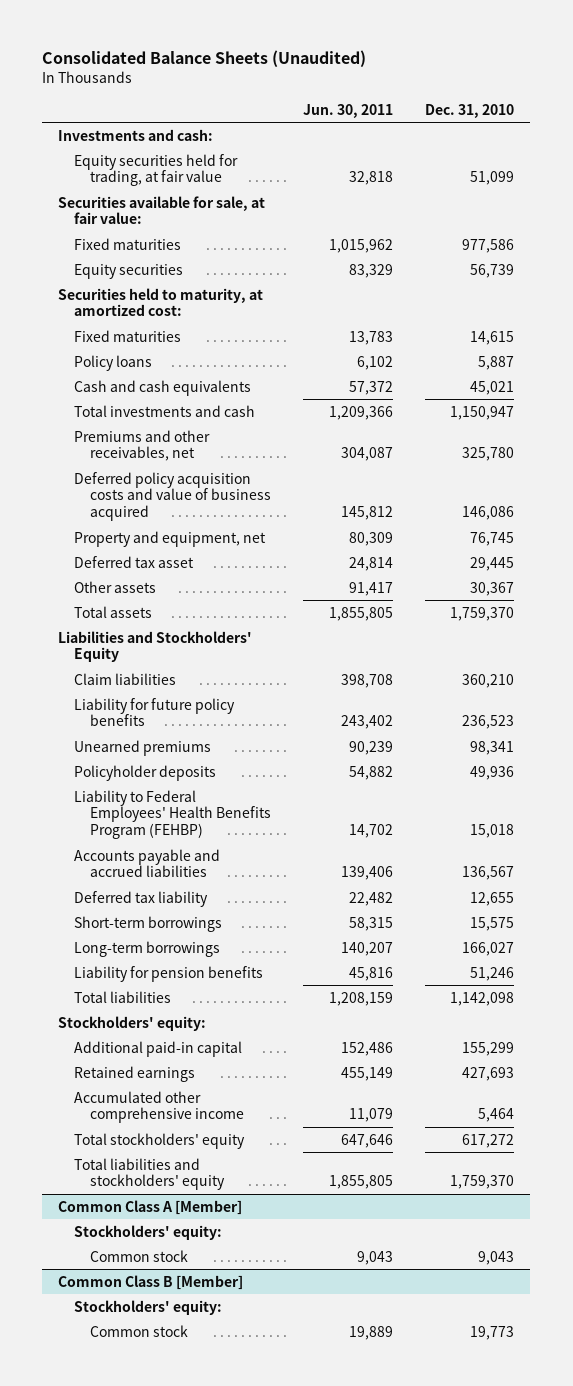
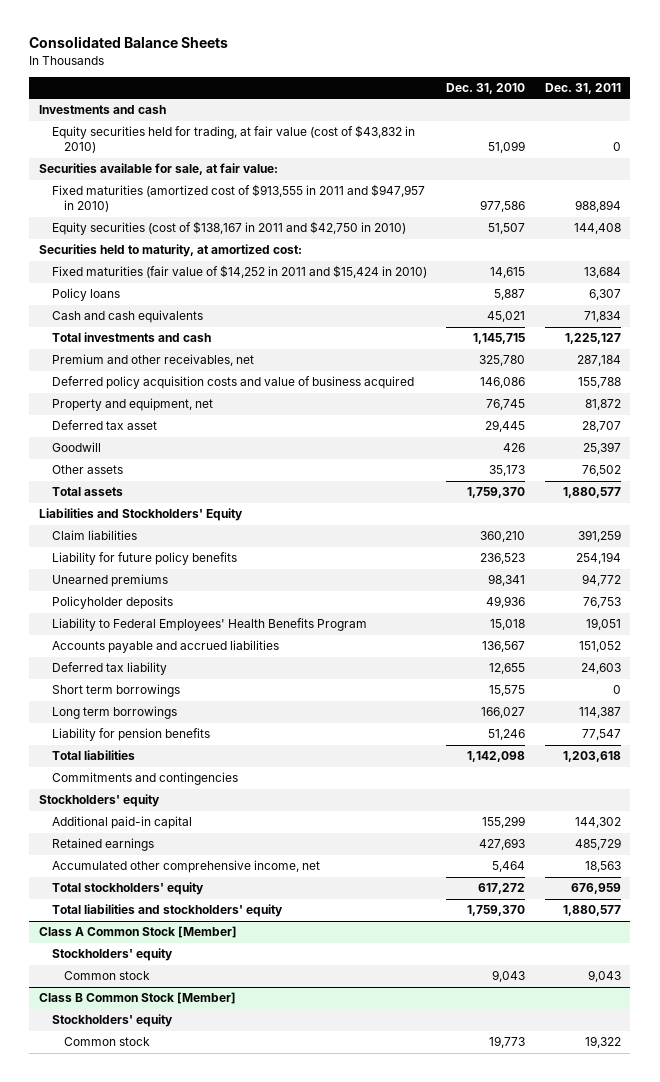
- Consolidated Balance Sheets (Unaudited)
+ Consolidated Balance Sheets
- | Jun. 30, 2011 | Dec. 31, 2010
+ | Dec. 31, 2010 | Dec. 31, 2011
- Investments and cash:
- Equity securities held for trading, at fair value | 32,818 | 51,099
+ Investments and cash
+ Equity securities held for trading, at fair value (cost of $43,832 in 2010) | 51,099 | 0
- Fixed maturities | 1,015,962 | 977,586
- Equity securities | 83,329 | 56,739
+ Fixed maturities (amortized cost of $913,555 in 2011 and $947,957 in 2010) | 977,586 | 988,894
+ Equity securities (cost of $138,167 in 2011 and $42,750 in 2010) | 51,507 | 144,408
- Fixed maturities | 13,783 | 14,615
+ Fixed maturities (fair value of $14,252 in 2011 and $15,424 in 2010) | 14,615 | 13,684
- Total investments and cash | 1,209,366 | 1,150,947
- Premiums and other receivables, net | 304,087 | 325,780
+ Total investments and cash | 1,145,715 | 1,225,127
+ Premium and other receivables, net | 325,780 | 287,184
- Other assets | 91,417 | 30,367
+ Goodwill | 426 | 25,397
+ Other assets | 35,173 | 76,502
- Liability to Federal Employees' Health Benefits Program (FEHBP) | 14,702 | 15,018
+ Liability to Federal Employees' Health Benefits Program | 15,018 | 19,051
- Short-term borrowings | 58,315 | 15,575
- Long-term borrowings | 140,207 | 166,027
+ Short term borrowings | 15,575 | 0
+ Long term borrowings | 166,027 | 114,387
- Stockholders' equity:
+ Commitments and contingencies
+ Stockholders' equity
- Accumulated other comprehensive income | 11,079 | 5,464
+ Accumulated other comprehensive income, net | 5,464 | 18,563
- Common Class A [Member]
- Stockholders' equity:
+ Class A Common Stock [Member]
+ Stockholders' equity
- Common Class B [Member]
- Stockholders' equity:
+ Class B Common Stock [Member]
+ Stockholders' equity

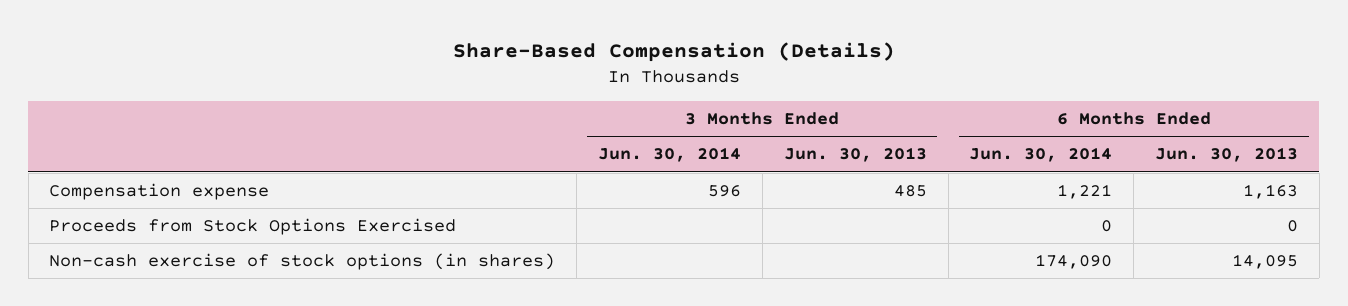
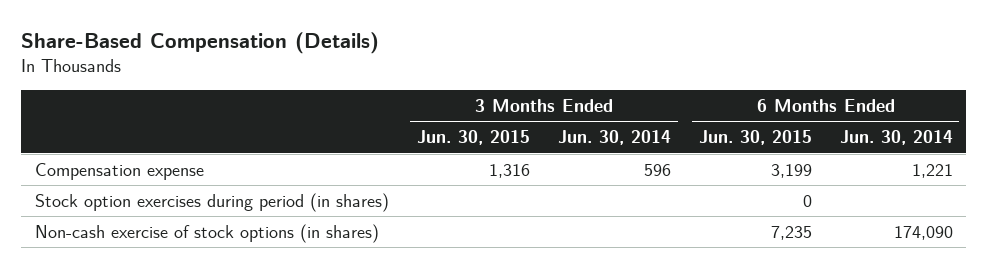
- | 3 Months Ended Jun. 30, 2014 | 3 Months Ended Jun. 30, 2013 | 6 Months Ended Jun. 30, 2014 | 6 Months Ended Jun. 30, 2013
+ | 3 Months Ended Jun. 30, 2015 | 3 Months Ended Jun. 30, 2014 | 6 Months Ended Jun. 30, 2015 | 6 Months Ended Jun. 30, 2014
- Proceeds from Stock Options Exercised | | | 0 | 0
+ Stock option exercises during period (in shares) | | | 0 |

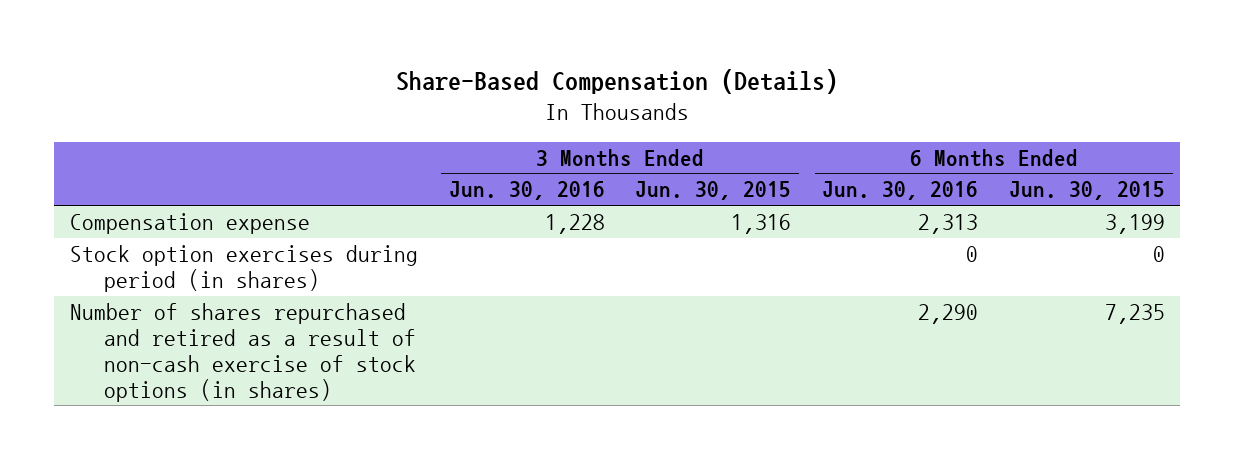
- | 3 Months Ended Jun. 30, 2015 | 3 Months Ended Jun. 30, 2014 | 6 Months Ended Jun. 30, 2015 | 6 Months Ended Jun. 30, 2014
+ | 3 Months Ended Jun. 30, 2016 | 3 Months Ended Jun. 30, 2015 | 6 Months Ended Jun. 30, 2016 | 6 Months Ended Jun. 30, 2015
- Non-cash exercise of stock options (in shares) | | | 7,235 | 174,090
+ Number of shares repurchased and retired as a result of non-cash exercise of stock options (in shares) | | | 2,290 | 7,235

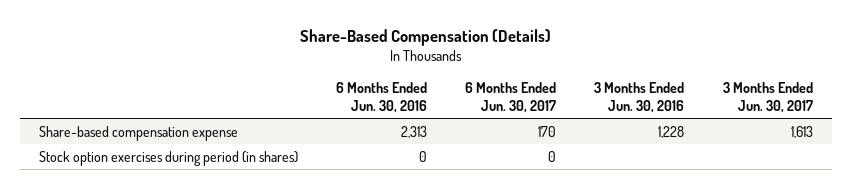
- | 3 Months Ended Jun. 30, 2016 | 3 Months Ended Jun. 30, 2015 | 6 Months Ended Jun. 30, 2016 | 6 Months Ended Jun. 30, 2015
+ | 6 Months Ended Jun. 30, 2016 | 6 Months Ended Jun. 30, 2017 | 3 Months Ended Jun. 30, 2016 | 3 Months Ended Jun. 30, 2017
- Compensation expense | 1,228 | 1,316 | 2,313 | 3,199
+ Share-based compensation expense | 2,313 | 170 | 1,228 | 1,613
- Number of shares repurchased and retired as a result of non-cash exercise of stock options (in shares) | | | 2,290 | 7,235

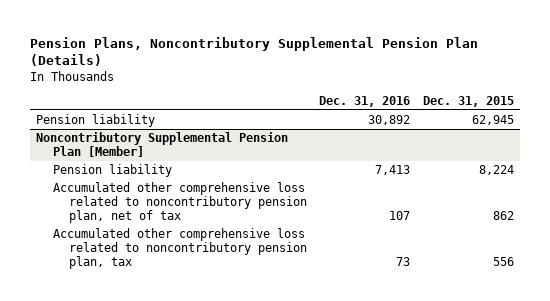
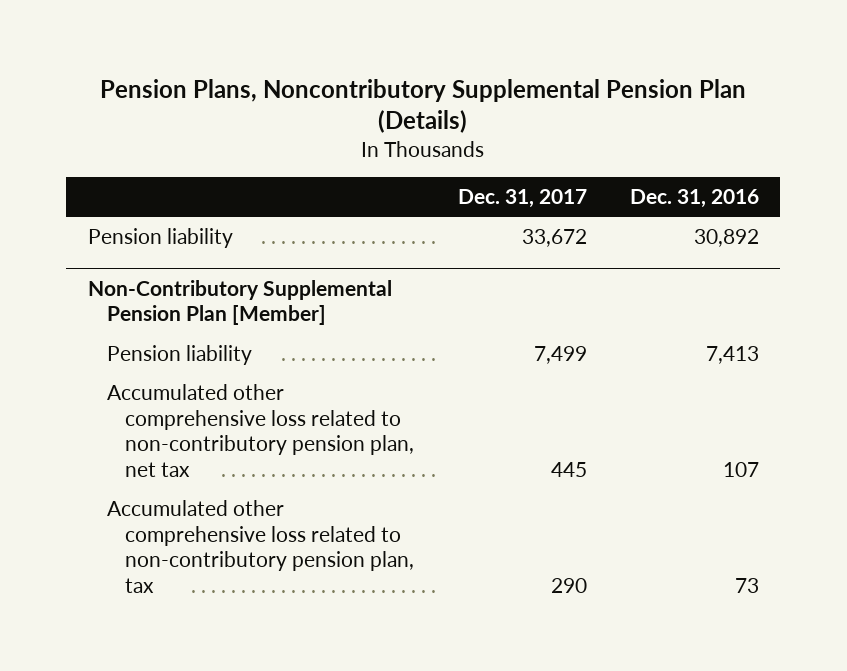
- | Dec. 31, 2016 | Dec. 31, 2015
+ | Dec. 31, 2017 | Dec. 31, 2016
- Noncontributory Supplemental Pension Plan [Member]
+ Non-Contributory Supplemental Pension Plan [Member]
- Accumulated other comprehensive loss related to noncontributory pension plan, net of tax | 107 | 862
- Accumulated other comprehensive loss related to noncontributory pension plan, tax | 73 | 556
+ Accumulated other comprehensive loss related to non-contributory pension plan, net tax | 445 | 107
+ Accumulated other comprehensive loss related to non-contributory pension plan, tax | 290 | 73

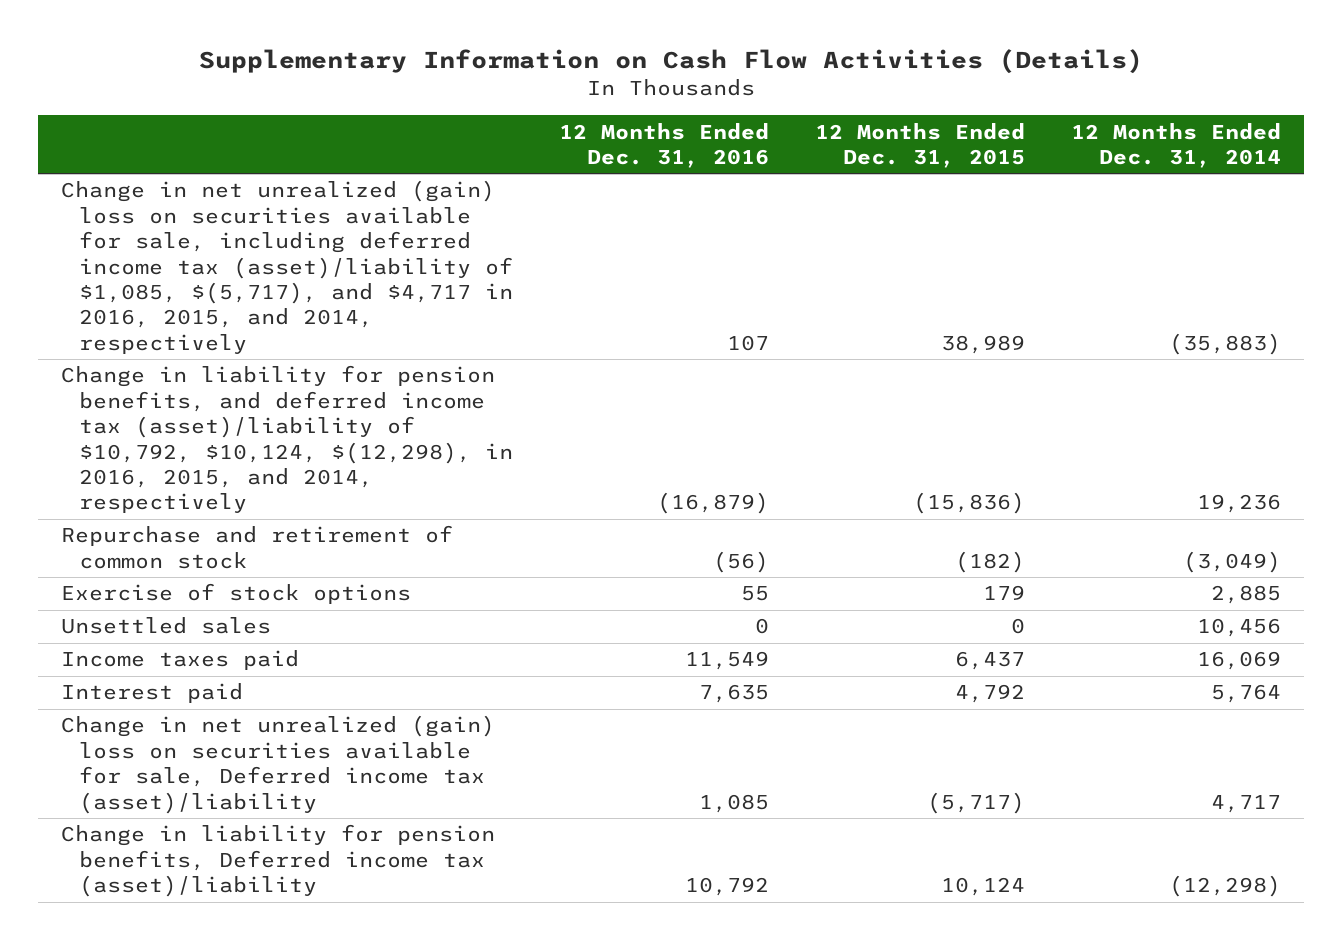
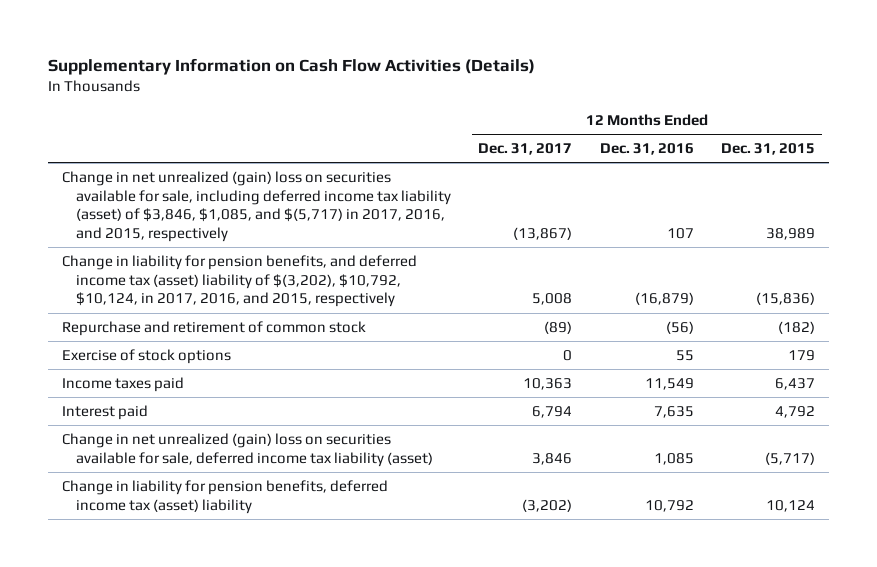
- | 12 Months Ended Dec. 31, 2016 | 12 Months Ended Dec. 31, 2015 | 12 Months Ended Dec. 31, 2014
+ | 12 Months Ended Dec. 31, 2017 | 12 Months Ended Dec. 31, 2016 | 12 Months Ended Dec. 31, 2015
- Change in net unrealized (gain) loss on securities available for sale, including deferred income tax (asset)/liability of $1,085, $(5,717), and $4,717 in 2016, 2015, and 2014, respectively | 107 | 38,989 | (35,883)
- Change in liability for pension benefits, and deferred income tax (asset)/liability of $10,792, $10,124, $(12,298), in 2016, 2015, and 2014, respectively | (16,879) | (15,836) | 19,236
+ Change in net unrealized (gain) loss on securities available for sale, including deferred income tax liability (asset) of $3,846, $1,085, and $(5,717) in 2017, 2016, and 2015, respectively | (13,867) | 107 | 38,989
+ Change in liability for pension benefits, and deferred income tax (asset) liability of $(3,202), $10,792, $10,124, in 2017, 2016, and 2015, respectively | 5,008 | (16,879) | (15,836)
- Unsettled sales | 0 | 0 | 10,456
- Change in net unrealized (gain) loss on securities available for sale, Deferred income tax (asset)/liability | 1,085 | (5,717) | 4,717
- Change in liability for pension benefits, Deferred income tax (asset)/liability | 10,792 | 10,124 | (12,298)
+ Change in net unrealized (gain) loss on securities available for sale, deferred income tax liability (asset) | 3,846 | 1,085 | (5,717)
+ Change in liability for pension benefits, deferred income tax (asset) liability | (3,202) | 10,792 | 10,124

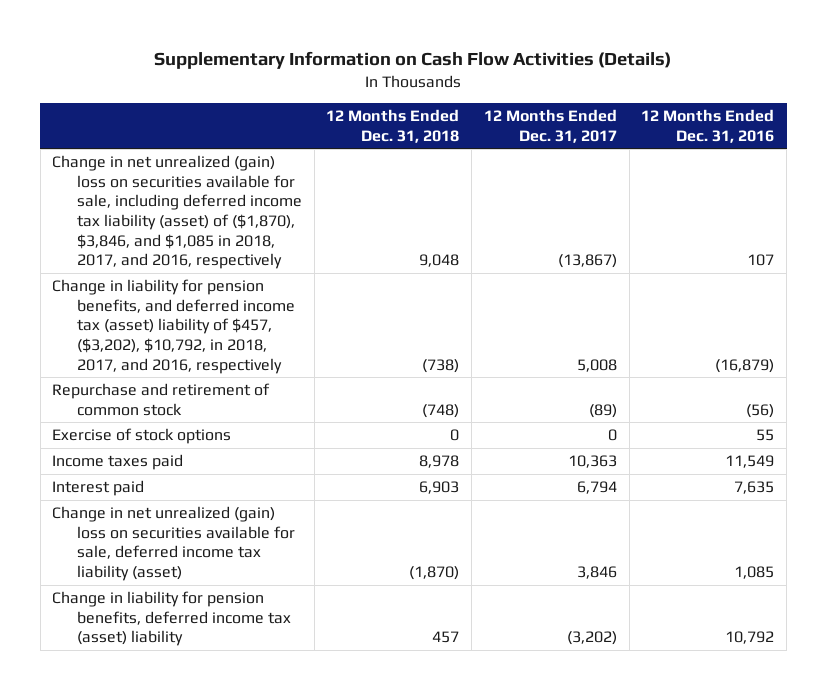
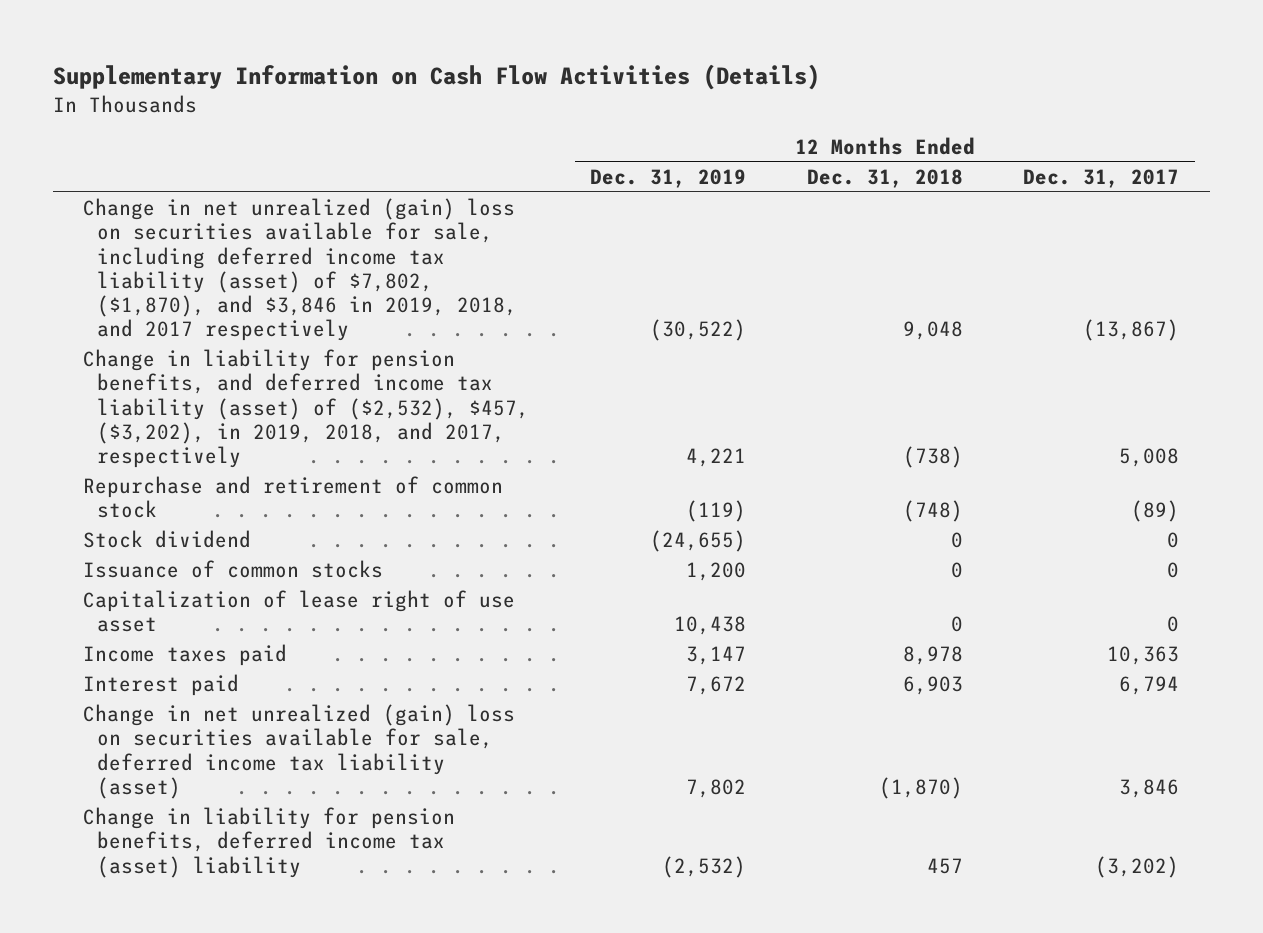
- | 12 Months Ended Dec. 31, 2018 | 12 Months Ended Dec. 31, 2017 | 12 Months Ended Dec. 31, 2016
+ | 12 Months Ended Dec. 31, 2019 | 12 Months Ended Dec. 31, 2018 | 12 Months Ended Dec. 31, 2017
- Change in net unrealized (gain) loss on securities available for sale, including deferred income tax liability (asset) of ($1,870), $3,846, and $1,085 in 2018, 2017, and 2016, respectively | 9,048 | (13,867) | 107
- Change in liability for pension benefits, and deferred income tax (asset) liability of $457, ($3,202), $10,792, in 2018, 2017, and 2016, respectively | (738) | 5,008 | (16,879)
+ Change in net unrealized (gain) loss on securities available for sale, including deferred income tax liability (asset) of $7,802, ($1,870), and $3,846 in 2019, 2018, and 2017 respectively | (30,522) | 9,048 | (13,867)
+ Change in liability for pension benefits, and deferred income tax liability (asset) of ($2,532), $457, ($3,202), in 2019, 2018, and 2017, respectively | 4,221 | (738) | 5,008
- Exercise of stock options | 0 | 0 | 55
+ Stock dividend | (24,655) | 0 | 0
+ Issuance of common stocks | 1,200 | 0 | 0
+ Capitalization of lease right of use asset | 10,438 | 0 | 0

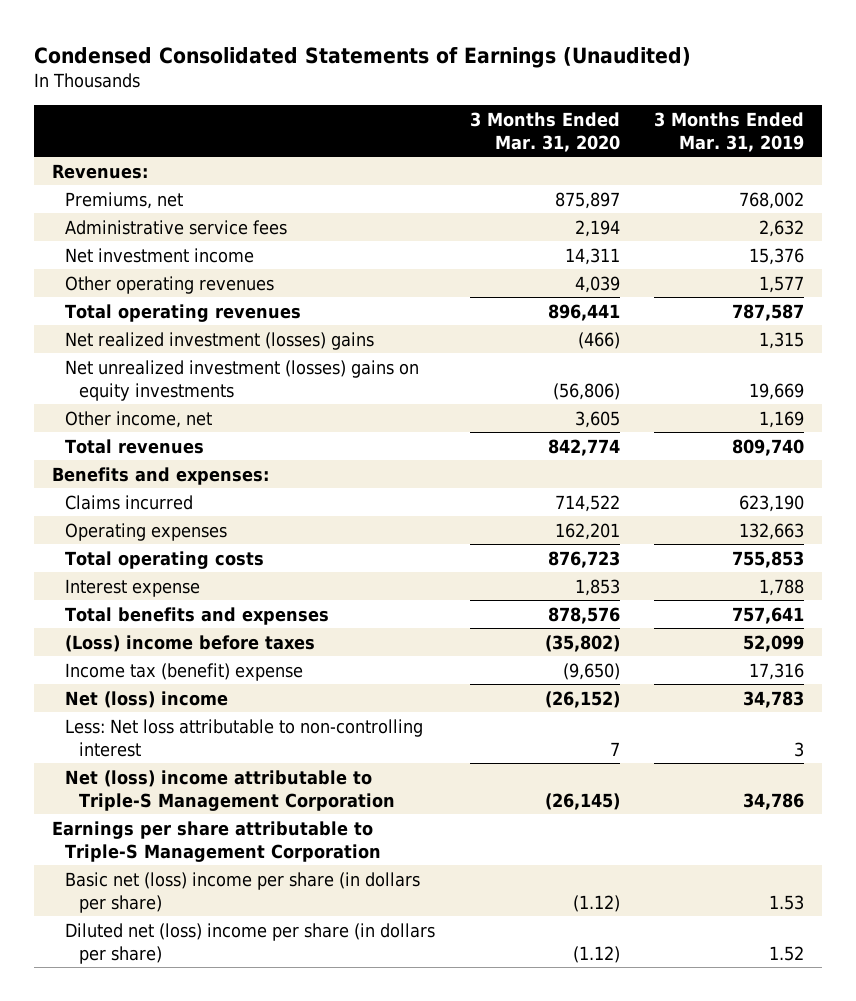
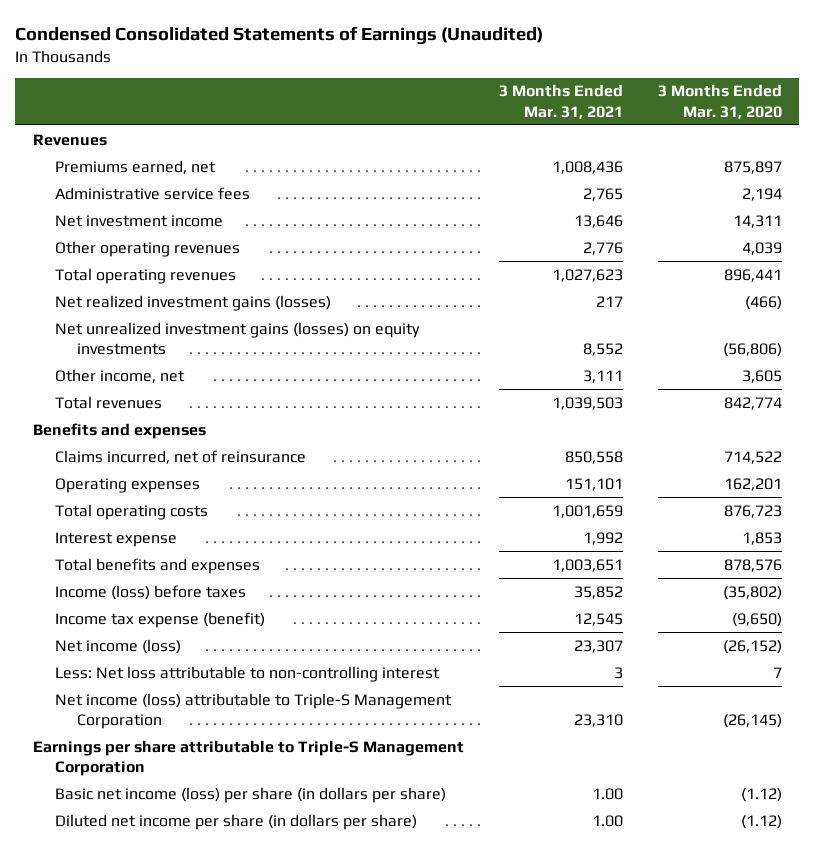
- | 3 Months Ended Mar. 31, 2020 | 3 Months Ended Mar. 31, 2019
+ | 3 Months Ended Mar. 31, 2021 | 3 Months Ended Mar. 31, 2020
- Revenues:
- Premiums, net | 875,897 | 768,002
+ Revenues
+ Premiums earned, net | 1,008,436 | 875,897
- Net realized investment (losses) gains | (466) | 1,315
- Net unrealized investment (losses) gains on equity investments | (56,806) | 19,669
+ Net realized investment gains (losses) | 217 | (466)
+ Net unrealized investment gains (losses) on equity investments | 8,552 | (56,806)
- Benefits and expenses:
- Claims incurred | 714,522 | 623,190
+ Benefits and expenses
+ Claims incurred, net of reinsurance | 850,558 | 714,522
- (Loss) income before taxes | (35,802) | 52,099
- Income tax (benefit) expense | (9,650) | 17,316
- Net (loss) income | (26,152) | 34,783
+ Income (loss) before taxes | 35,852 | (35,802)
+ Income tax expense (benefit) | 12,545 | (9,650)
+ Net income (loss) | 23,307 | (26,152)
- Net (loss) income attributable to Triple-S Management Corporation | (26,145) | 34,786
+ Net income (loss) attributable to Triple-S Management Corporation | 23,310 | (26,145)
- Basic net (loss) income per share (in dollars per share) | (1.12) | 1.53
- Diluted net (loss) income per share (in dollars per share) | (1.12) | 1.52
+ Basic net income (loss) per share (in dollars per share) | 1.00 | (1.12)
+ Diluted net income per share (in dollars per share) | 1.00 | (1.12)

